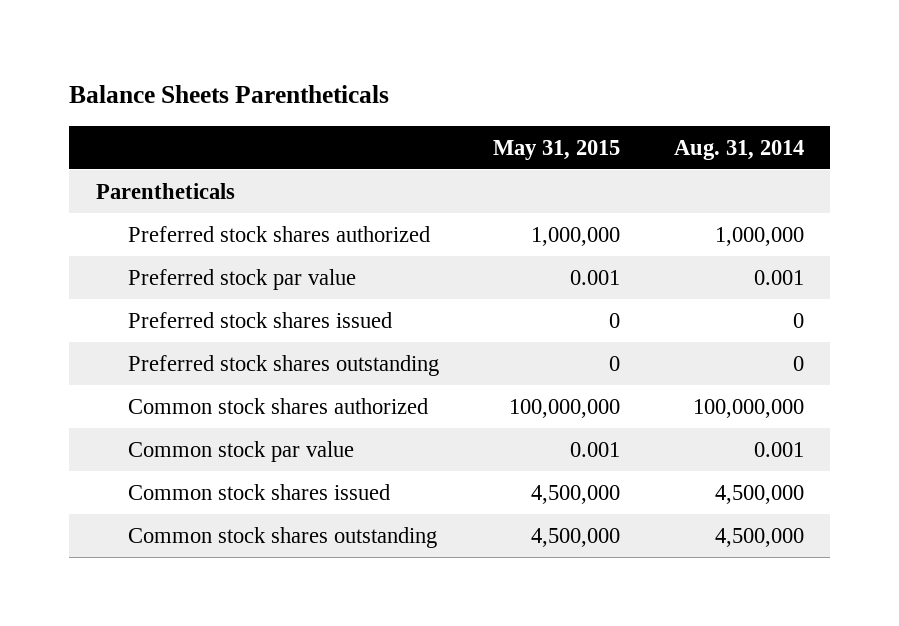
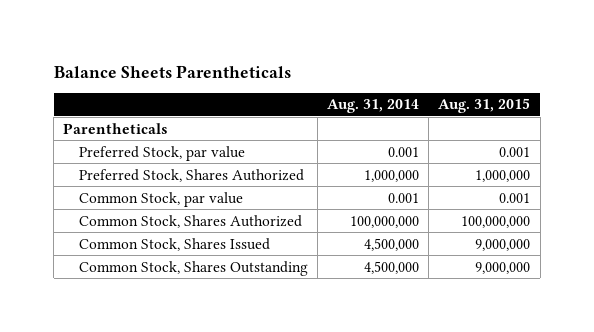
- | May 31, 2015 | Aug. 31, 2014
+ | Aug. 31, 2014 | Aug. 31, 2015
- Preferred stock shares authorized | 1,000,000 | 1,000,000
- Preferred stock par value | 0.001 | 0.001
- Preferred stock shares issued | 0 | 0
- Preferred stock shares outstanding | 0 | 0
- Common stock shares authorized | 100,000,000 | 100,000,000
- Common stock par value | 0.001 | 0.001
- Common stock shares issued | 4,500,000 | 4,500,000
- Common stock shares outstanding | 4,500,000 | 4,500,000
+ Preferred Stock, par value | 0.001 | 0.001
+ Preferred Stock, Shares Authorized | 1,000,000 | 1,000,000
+ Common Stock, par value | 0.001 | 0.001
+ Common Stock, Shares Authorized | 100,000,000 | 100,000,000
+ Common Stock, Shares Issued | 4,500,000 | 9,000,000
+ Common Stock, Shares Outstanding | 4,500,000 | 9,000,000

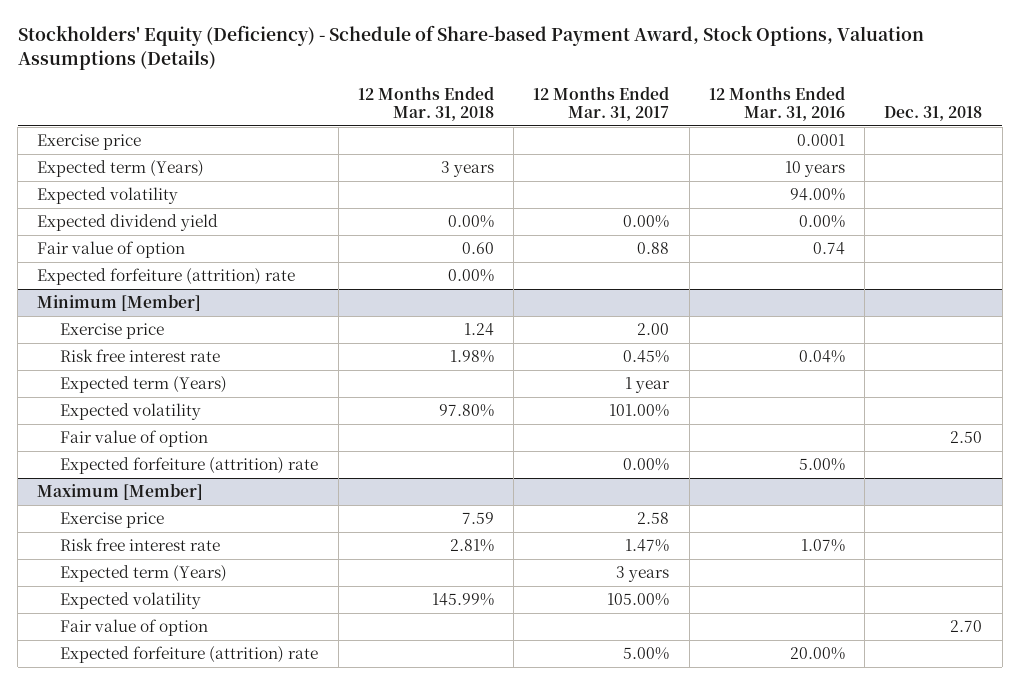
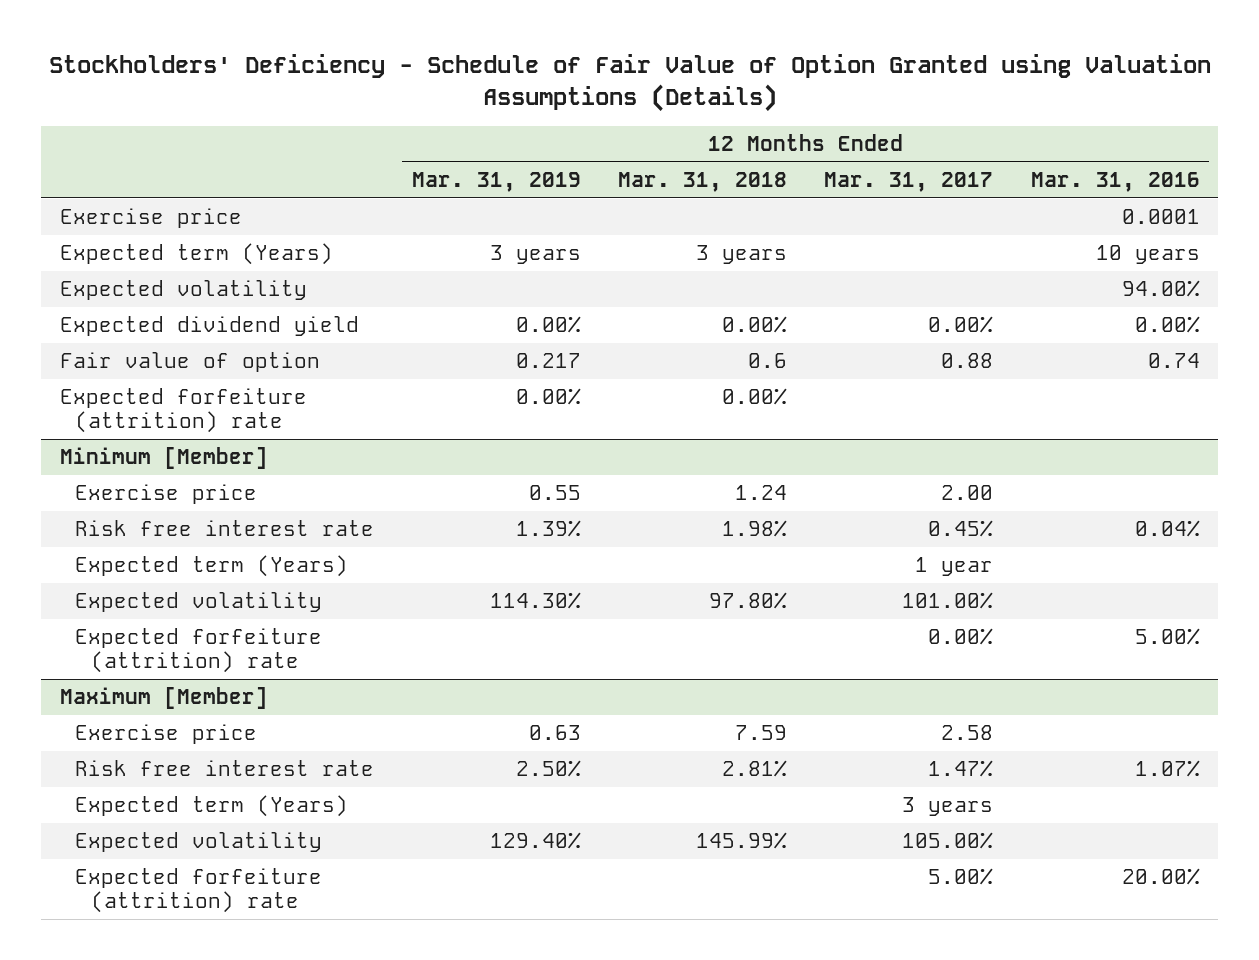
- Stockholders' Equity (Deficiency) - Schedule of Share-based Payment Award, Stock Options, Valuation Assumptions (Details)
+ Stockholders' Deficiency - Schedule of Fair Value of Option Granted using Valuation Assumptions (Details)
- | 12 Months Ended Mar. 31, 2018 | 12 Months Ended Mar. 31, 2017 | 12 Months Ended Mar. 31, 2016 | Dec. 31, 2018
+ | 12 Months Ended Mar. 31, 2019 | 12 Months Ended Mar. 31, 2018 | 12 Months Ended Mar. 31, 2017 | 12 Months Ended Mar. 31, 2016
- Fair value of option | 0.60 | 0.88 | 0.74 |
+ Fair value of option | 0.217 | 0.6 | 0.88 | 0.74
@ Minimum [Member]
- Fair value of option | | | | 2.50
@ Maximum [Member]
- Fair value of option | | | | 2.70

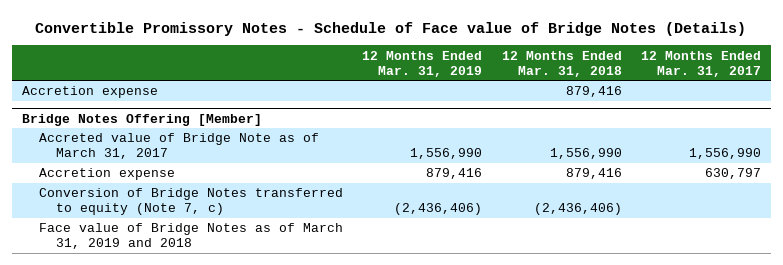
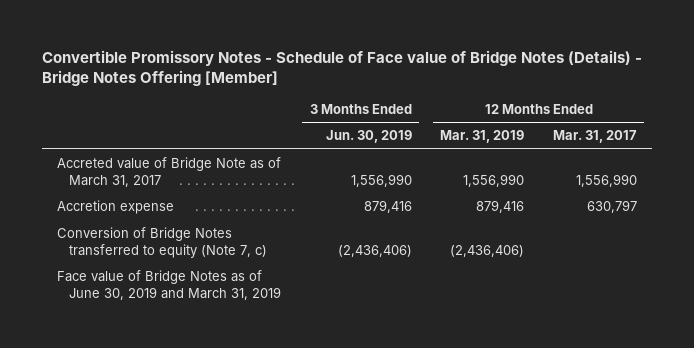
- Convertible Promissory Notes - Schedule of Face value of Bridge Notes (Details)
+ Convertible Promissory Notes - Schedule of Face value of Bridge Notes (Details) - Bridge Notes Offering [Member]
- | 12 Months Ended Mar. 31, 2019 | 12 Months Ended Mar. 31, 2018 | 12 Months Ended Mar. 31, 2017
+ | 3 Months Ended Jun. 30, 2019 | 12 Months Ended Mar. 31, 2019 | 12 Months Ended Mar. 31, 2017
- Accretion expense | | 879,416 |
- Bridge Notes Offering [Member]
- Face value of Bridge Notes as of March 31, 2019 and 2018
+ Face value of Bridge Notes as of June 30, 2019 and March 31, 2019

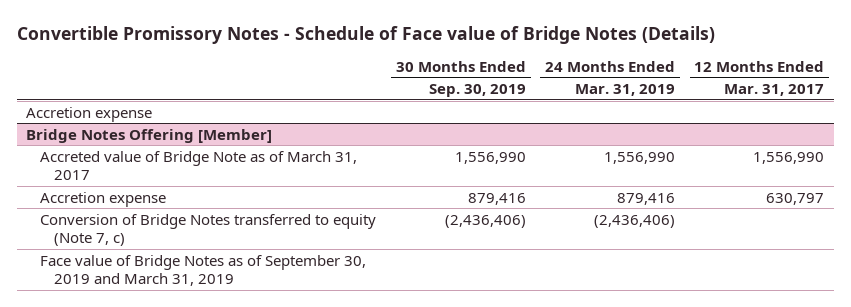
- Convertible Promissory Notes - Schedule of Face value of Bridge Notes (Details) - Bridge Notes Offering [Member]
+ Convertible Promissory Notes - Schedule of Face value of Bridge Notes (Details)
- | 3 Months Ended Jun. 30, 2019 | 12 Months Ended Mar. 31, 2019 | 12 Months Ended Mar. 31, 2017
+ | 30 Months Ended Sep. 30, 2019 | 24 Months Ended Mar. 31, 2019 | 12 Months Ended Mar. 31, 2017
+ Accretion expense
+ Bridge Notes Offering [Member]
- Face value of Bridge Notes as of June 30, 2019 and March 31, 2019
+ Face value of Bridge Notes as of September 30, 2019 and March 31, 2019

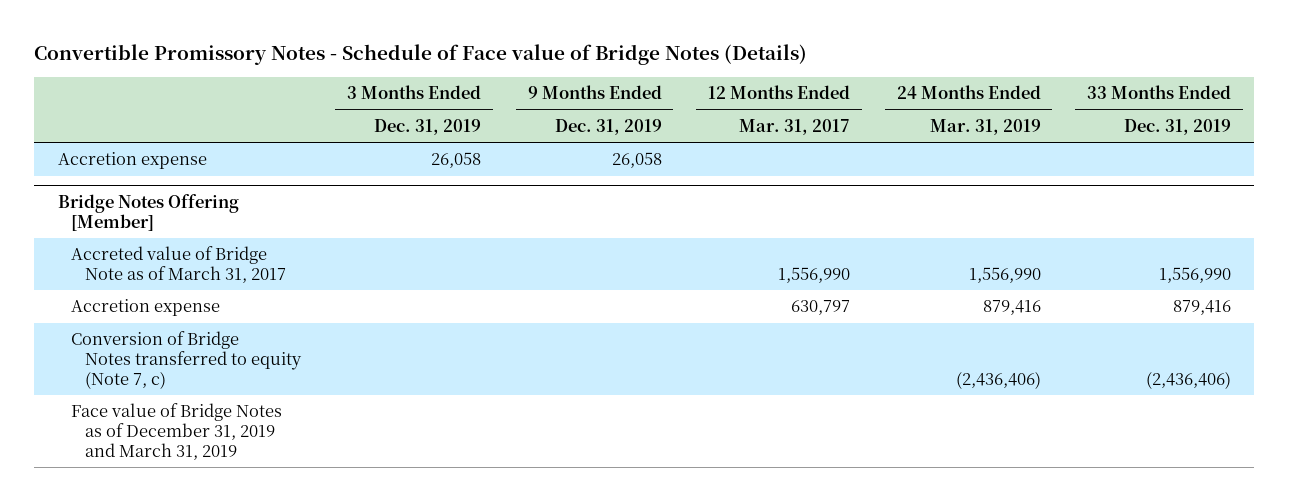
- | 30 Months Ended Sep. 30, 2019 | 24 Months Ended Mar. 31, 2019 | 12 Months Ended Mar. 31, 2017
+ | 3 Months Ended Dec. 31, 2019 | 9 Months Ended Dec. 31, 2019 | 12 Months Ended Mar. 31, 2017 | 24 Months Ended Mar. 31, 2019 | 33 Months Ended Dec. 31, 2019
@ Bridge Notes Offering [Member]
- Face value of Bridge Notes as of September 30, 2019 and March 31, 2019
+ Face value of Bridge Notes as of December 31, 2019 and March 31, 2019

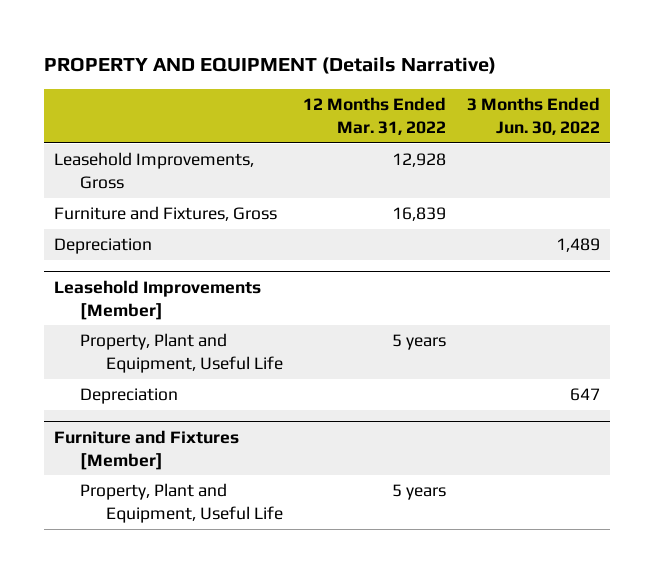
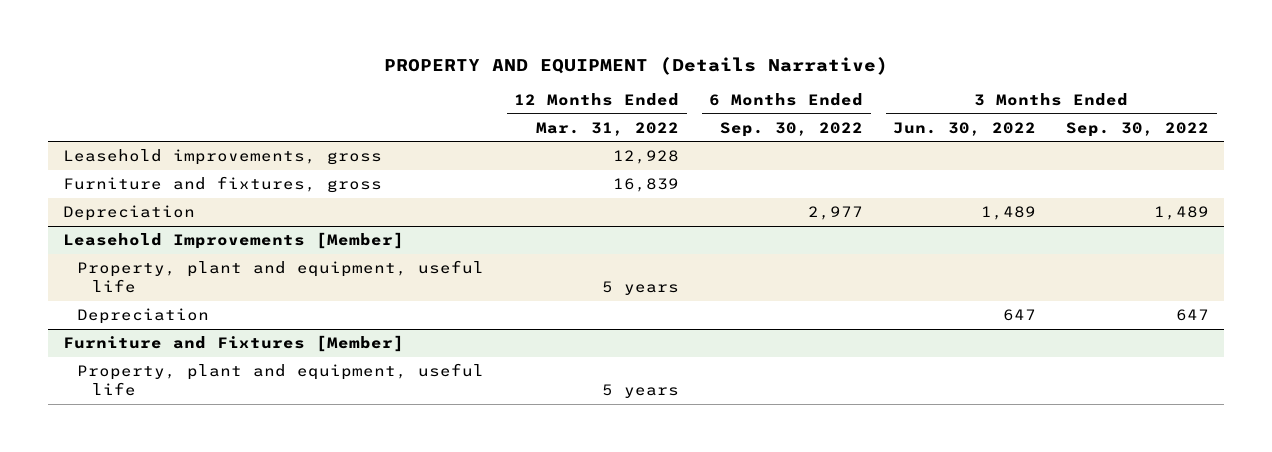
- | 12 Months Ended Mar. 31, 2022 | 3 Months Ended Jun. 30, 2022
+ | 12 Months Ended Mar. 31, 2022 | 6 Months Ended Sep. 30, 2022 | 3 Months Ended Jun. 30, 2022 | 3 Months Ended Sep. 30, 2022
- Leasehold Improvements, Gross | 12,928 |
- Furniture and Fixtures, Gross | 16,839 |
+ Leasehold improvements, gross | 12,928 | | |
+ Furniture and fixtures, gross | 16,839 | | |
@ Leasehold Improvements [Member]
- Property, Plant and Equipment, Useful Life | 5 years |
+ Property, plant and equipment, useful life | 5 years | | |
@ Furniture and Fixtures [Member]
- Property, Plant and Equipment, Useful Life | 5 years |
+ Property, plant and equipment, useful life | 5 years | | |

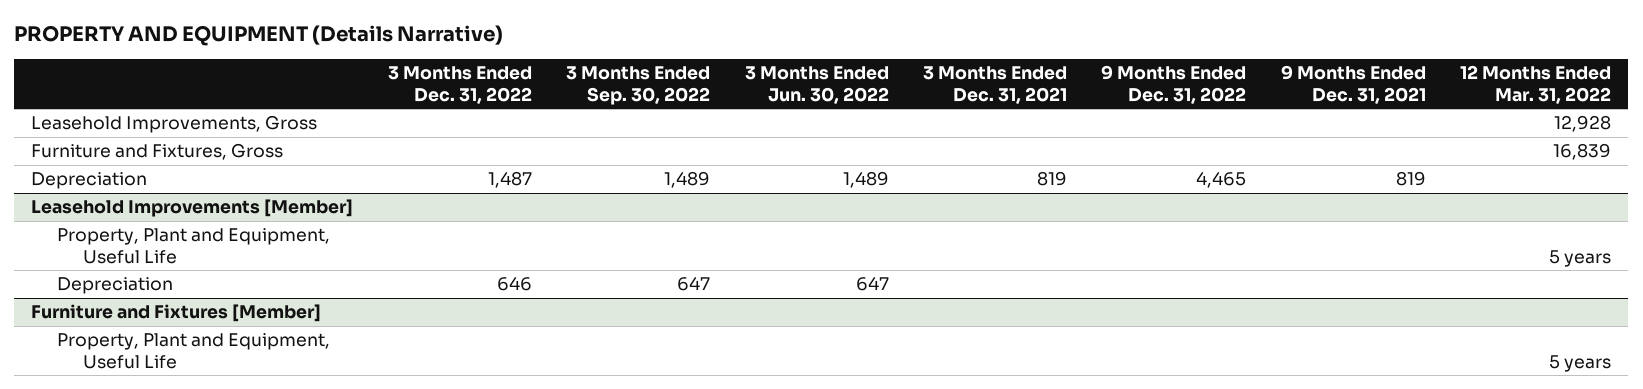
- | 12 Months Ended Mar. 31, 2022 | 6 Months Ended Sep. 30, 2022 | 3 Months Ended Jun. 30, 2022 | 3 Months Ended Sep. 30, 2022
+ | 3 Months Ended Dec. 31, 2022 | 3 Months Ended Sep. 30, 2022 | 3 Months Ended Jun. 30, 2022 | 3 Months Ended Dec. 31, 2021 | 9 Months Ended Dec. 31, 2022 | 9 Months Ended Dec. 31, 2021 | 12 Months Ended Mar. 31, 2022
- Leasehold improvements, gross | 12,928 | | |
- Furniture and fixtures, gross | 16,839 | | |
+ Leasehold Improvements, Gross | | | | | | | 12,928
+ Furniture and Fixtures, Gross | | | | | | | 16,839
@ Leasehold Improvements [Member]
- Property, plant and equipment, useful life | 5 years | | |
+ Property, Plant and Equipment, Useful Life | | | | | | | 5 years
@ Furniture and Fixtures [Member]
- Property, plant and equipment, useful life | 5 years | | |
+ Property, Plant and Equipment, Useful Life | | | | | | | 5 years

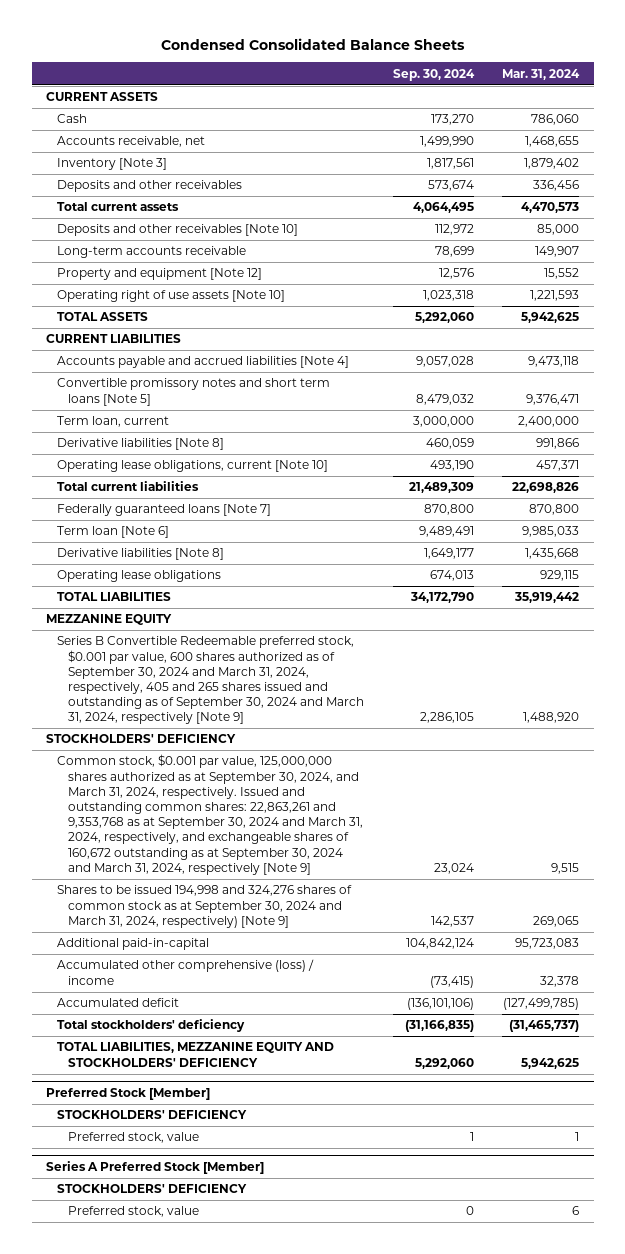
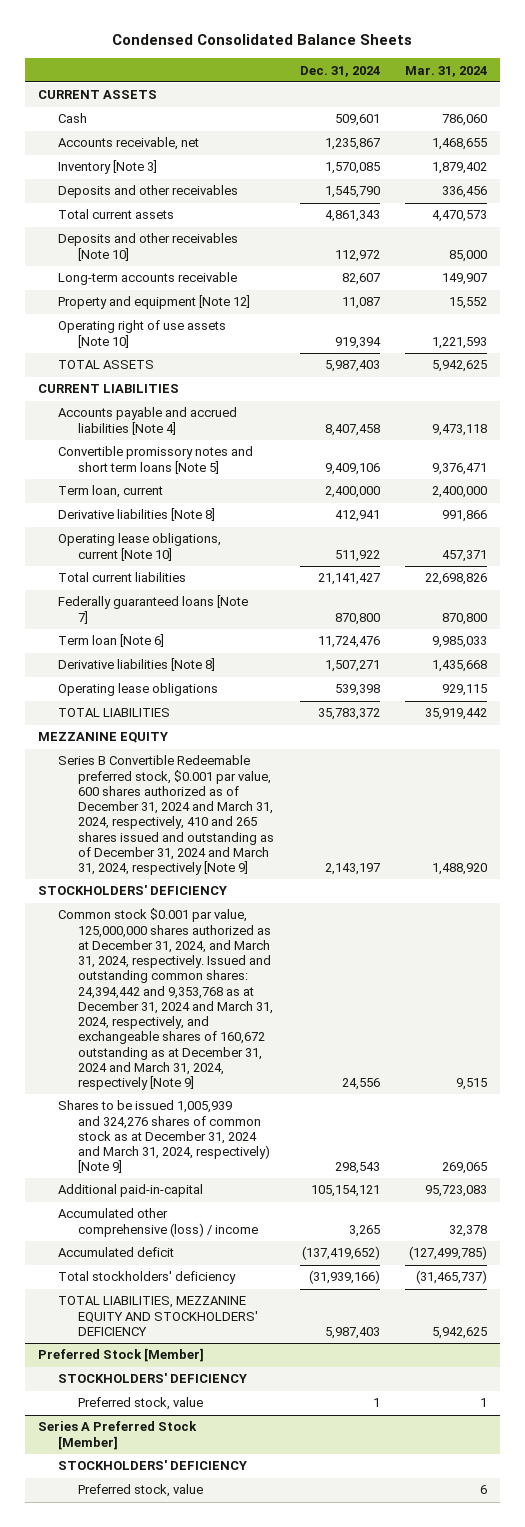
- | Sep. 30, 2024 | Mar. 31, 2024
+ | Dec. 31, 2024 | Mar. 31, 2024
- Series B Convertible Redeemable preferred stock, $0.001 par value, 600 shares authorized as of September 30, 2024 and March 31, 2024, respectively, 405 and 265 shares issued and outstanding as of September 30, 2024 and March 31, 2024, respectively [Note 9] | 2,286,105 | 1,488,920
+ Series B Convertible Redeemable preferred stock, $0.001 par value, 600 shares authorized as of December 31, 2024 and March 31, 2024, respectively, 410 and 265 shares issued and outstanding as of December 31, 2024 and March 31, 2024, respectively [Note 9] | 2,143,197 | 1,488,920
- Common stock, $0.001 par value, 125,000,000 shares authorized as at September 30, 2024, and March 31, 2024, respectively. Issued and outstanding common shares: 22,863,261 and 9,353,768 as at September 30, 2024 and March 31, 2024, respectively, and exchangeable shares of 160,672 outstanding as at September 30, 2024 and March 31, 2024, respectively [Note 9] | 23,024 | 9,515
- Shares to be issued 194,998 and 324,276 shares of common stock as at September 30, 2024 and March 31, 2024, respectively) [Note 9] | 142,537 | 269,065
+ Common stock $0.001 par value, 125,000,000 shares authorized as at December 31, 2024, and March 31, 2024, respectively. Issued and outstanding common shares: 24,394,442 and 9,353,768 as at December 31, 2024 and March 31, 2024, respectively, and exchangeable shares of 160,672 outstanding as at December 31, 2024 and March 31, 2024, respectively [Note 9] | 24,556 | 9,515
+ Shares to be issued 1,005,939 and 324,276 shares of common stock as at December 31, 2024 and March 31, 2024, respectively) [Note 9] | 298,543 | 269,065

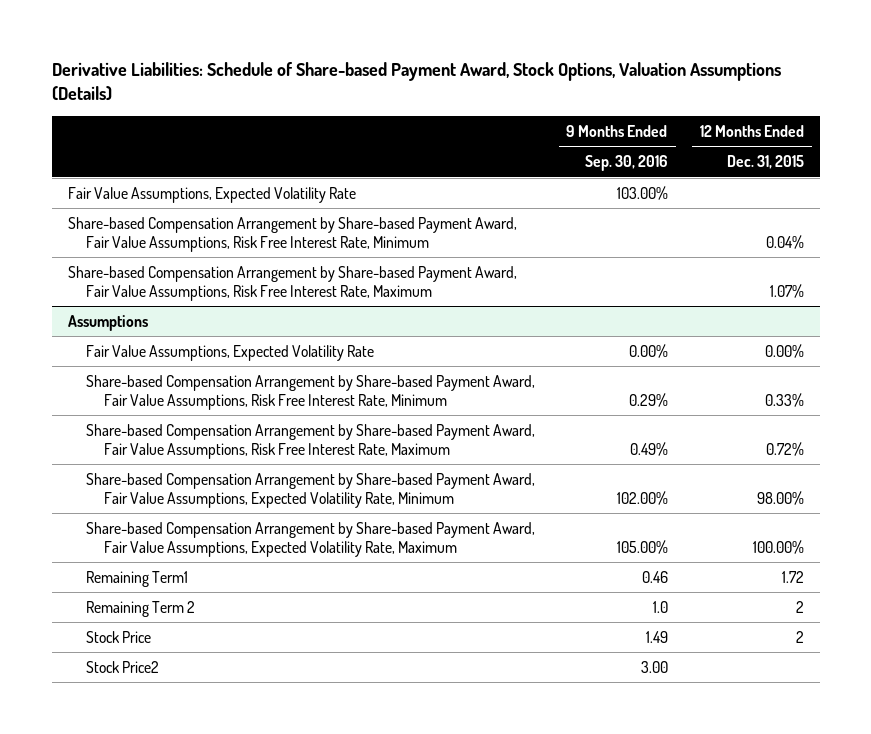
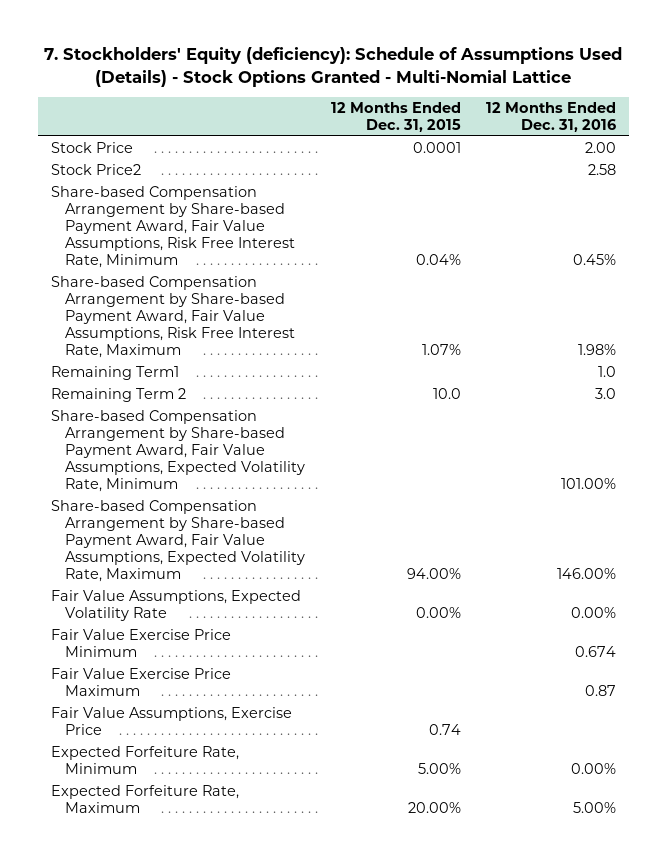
- Derivative Liabilities: Schedule of Share-based Payment Award, Stock Options, Valuation Assumptions (Details)
+ 7. Stockholders' Equity (deficiency): Schedule of Assumptions Used (Details) - Stock Options Granted - Multi-Nomial Lattice
- | 9 Months Ended Sep. 30, 2016 | 12 Months Ended Dec. 31, 2015
+ | 12 Months Ended Dec. 31, 2015 | 12 Months Ended Dec. 31, 2016
- Fair Value Assumptions, Expected Volatility Rate | 103.00% |
+ Stock Price | 0.0001 | 2.00
+ Stock Price2 | | 2.58
- Assumptions
+ Remaining Term1 | | 1.0
+ Remaining Term 2 | 10.0 | 3.0
+ Share-based Compensation Arrangement by Share-based Payment Award, Fair Value Assumptions, Expected Volatility Rate, Minimum | | 101.00%
+ Share-based Compensation Arrangement by Share-based Payment Award, Fair Value Assumptions, Expected Volatility Rate, Maximum | 94.00% | 146.00%
- Share-based Compensation Arrangement by Share-based Payment Award, Fair Value Assumptions, Risk Free Interest Rate, Minimum | 0.29% | 0.33%
- Share-based Compensation Arrangement by Share-based Payment Award, Fair Value Assumptions, Risk Free Interest Rate, Maximum | 0.49% | 0.72%
- Share-based Compensation Arrangement by Share-based Payment Award, Fair Value Assumptions, Expected Volatility Rate, Minimum | 102.00% | 98.00%
- Share-based Compensation Arrangement by Share-based Payment Award, Fair Value Assumptions, Expected Volatility Rate, Maximum | 105.00% | 100.00%
- Remaining Term1 | 0.46 | 1.72
- Remaining Term 2 | 1.0 | 2
- Stock Price | 1.49 | 2
- Stock Price2 | 3.00 |
+ Fair Value Exercise Price Minimum | | 0.674
+ Fair Value Exercise Price Maximum | | 0.87
+ Fair Value Assumptions, Exercise Price | 0.74 |
+ Expected Forfeiture Rate, Minimum | 5.00% | 0.00%
+ Expected Forfeiture Rate, Maximum | 20.00% | 5.00%

